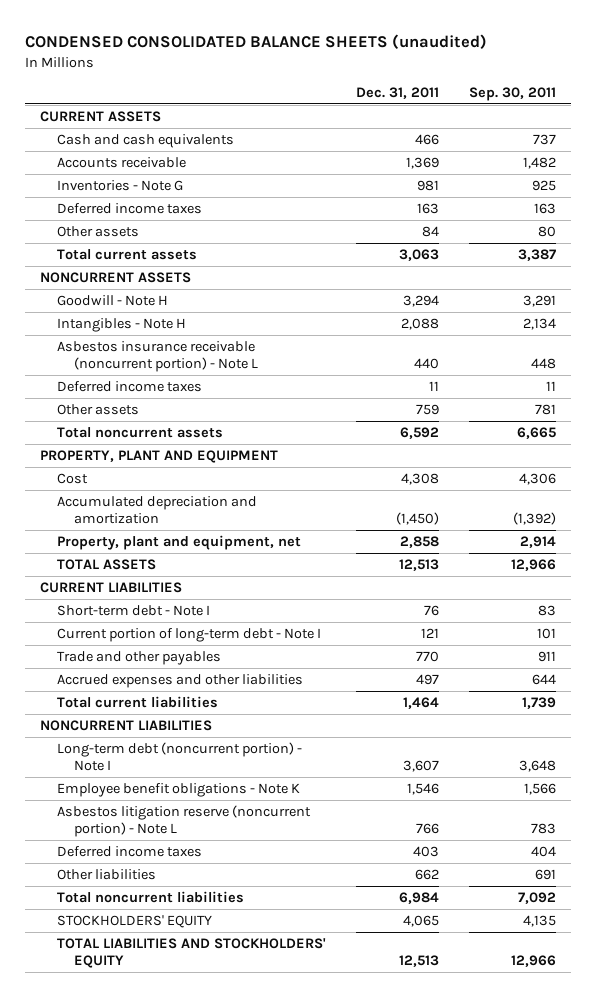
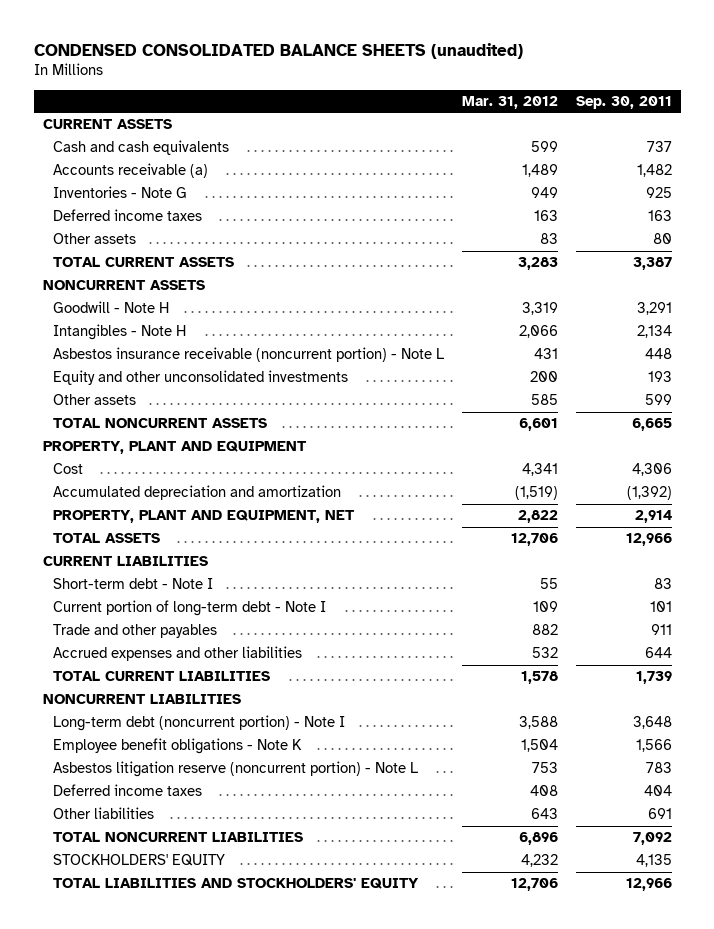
- | Dec. 31, 2011 | Sep. 30, 2011
+ | Mar. 31, 2012 | Sep. 30, 2011
- Accounts receivable | 1,369 | 1,482
+ Accounts receivable (a) | 1,489 | 1,482
- Total current assets | 3,063 | 3,387
+ TOTAL CURRENT ASSETS | 3,283 | 3,387
- Deferred income taxes | 11 | 11
- Other assets | 759 | 781
- Total noncurrent assets | 6,592 | 6,665
+ Equity and other unconsolidated investments | 200 | 193
+ Other assets | 585 | 599
+ TOTAL NONCURRENT ASSETS | 6,601 | 6,665
- Property, plant and equipment, net | 2,858 | 2,914
+ PROPERTY, PLANT AND EQUIPMENT, NET | 2,822 | 2,914
- Total current liabilities | 1,464 | 1,739
+ TOTAL CURRENT LIABILITIES | 1,578 | 1,739
- Total noncurrent liabilities | 6,984 | 7,092
+ TOTAL NONCURRENT LIABILITIES | 6,896 | 7,092

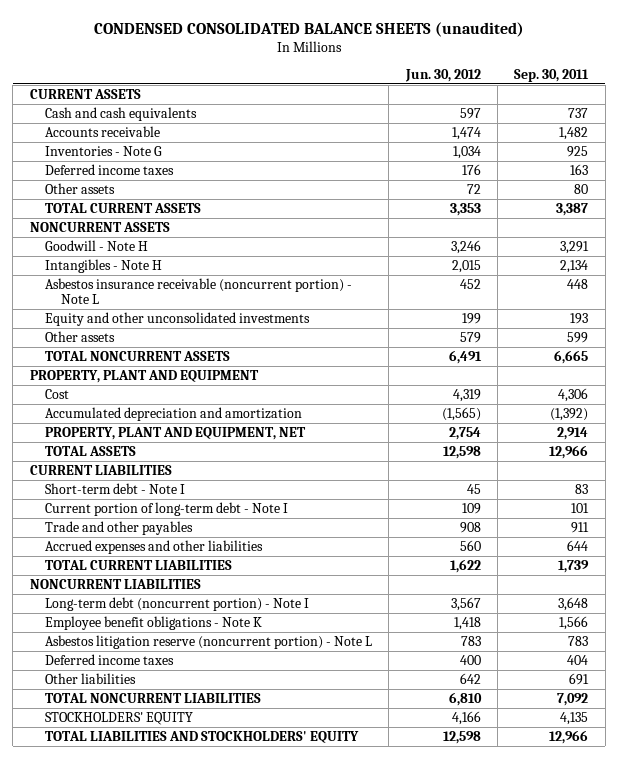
- | Mar. 31, 2012 | Sep. 30, 2011
+ | Jun. 30, 2012 | Sep. 30, 2011
- Accounts receivable (a) | 1,489 | 1,482
+ Accounts receivable | 1,474 | 1,482

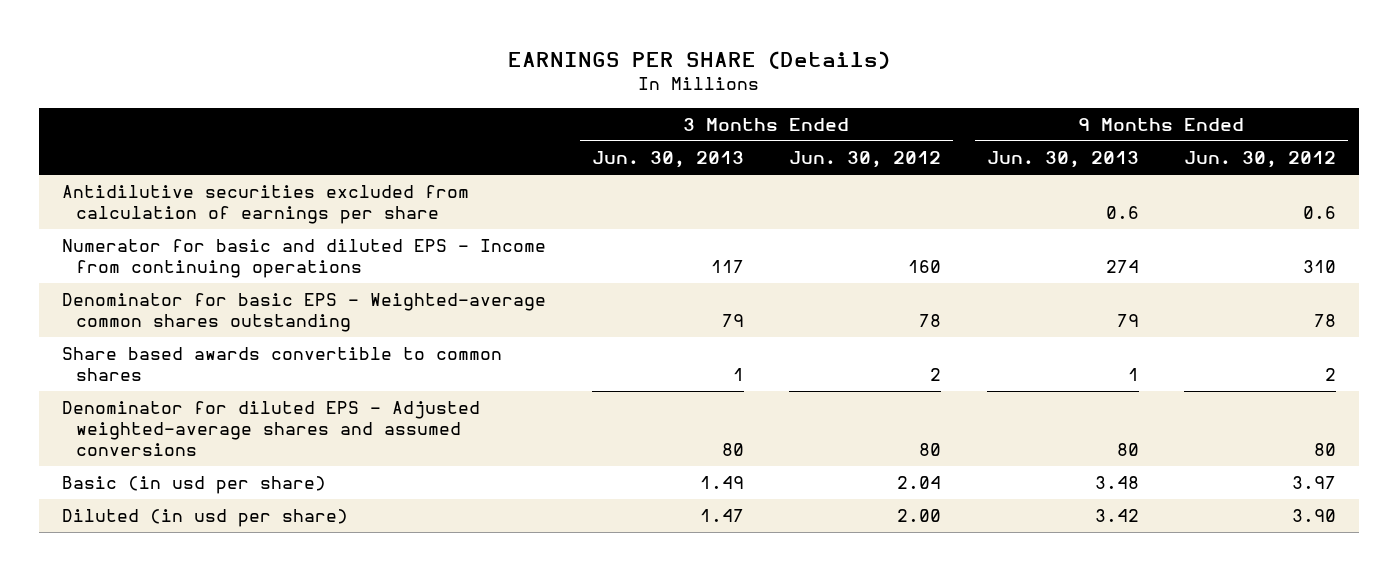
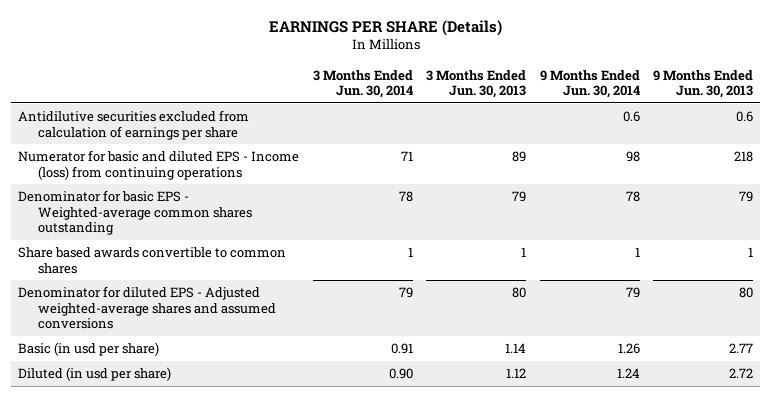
- | 3 Months Ended Jun. 30, 2013 | 3 Months Ended Jun. 30, 2012 | 9 Months Ended Jun. 30, 2013 | 9 Months Ended Jun. 30, 2012
+ | 3 Months Ended Jun. 30, 2014 | 3 Months Ended Jun. 30, 2013 | 9 Months Ended Jun. 30, 2014 | 9 Months Ended Jun. 30, 2013
- Numerator for basic and diluted EPS - Income from continuing operations | 117 | 160 | 274 | 310
+ Numerator for basic and diluted EPS - Income (loss) from continuing operations | 71 | 89 | 98 | 218
- Basic (in usd per share) | 1.49 | 2.04 | 3.48 | 3.97
- Diluted (in usd per share) | 1.47 | 2.00 | 3.42 | 3.90
+ Basic (in usd per share) | 0.91 | 1.14 | 1.26 | 2.77
+ Diluted (in usd per share) | 0.90 | 1.12 | 1.24 | 2.72

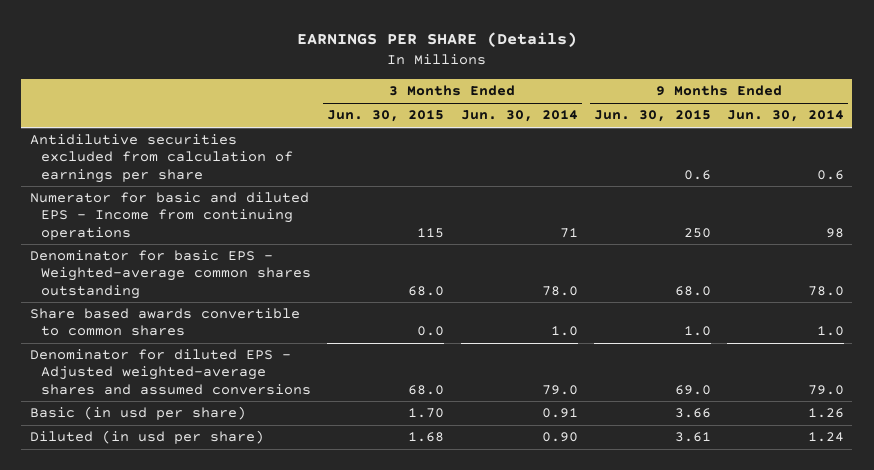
- | 3 Months Ended Jun. 30, 2014 | 3 Months Ended Jun. 30, 2013 | 9 Months Ended Jun. 30, 2014 | 9 Months Ended Jun. 30, 2013
+ | 3 Months Ended Jun. 30, 2015 | 3 Months Ended Jun. 30, 2014 | 9 Months Ended Jun. 30, 2015 | 9 Months Ended Jun. 30, 2014
- Numerator for basic and diluted EPS - Income (loss) from continuing operations | 71 | 89 | 98 | 218
- Denominator for basic EPS - Weighted-average common shares outstanding | 78 | 79 | 78 | 79
- Share based awards convertible to common shares | 1 | 1 | 1 | 1
- Denominator for diluted EPS - Adjusted weighted-average shares and assumed conversions | 79 | 80 | 79 | 80
+ Numerator for basic and diluted EPS - Income from continuing operations | 115 | 71 | 250 | 98
+ Denominator for basic EPS - Weighted-average common shares outstanding | 68.0 | 78.0 | 68.0 | 78.0
+ Share based awards convertible to common shares | 0.0 | 1.0 | 1.0 | 1.0
+ Denominator for diluted EPS - Adjusted weighted-average shares and assumed conversions | 68.0 | 79.0 | 69.0 | 79.0

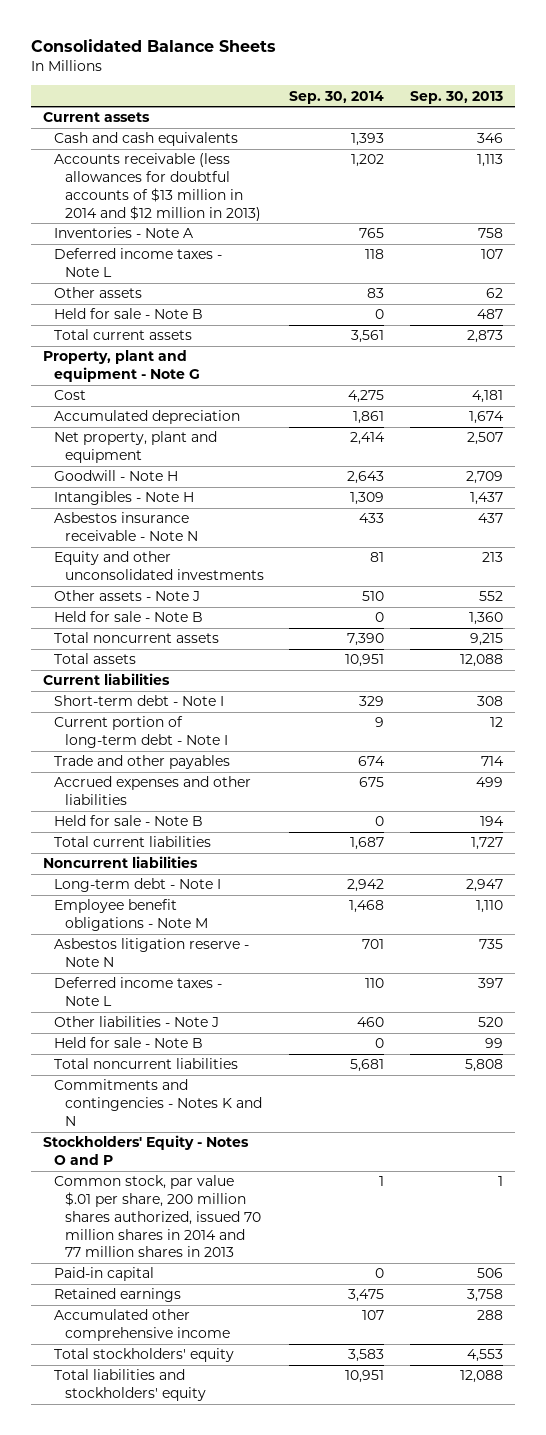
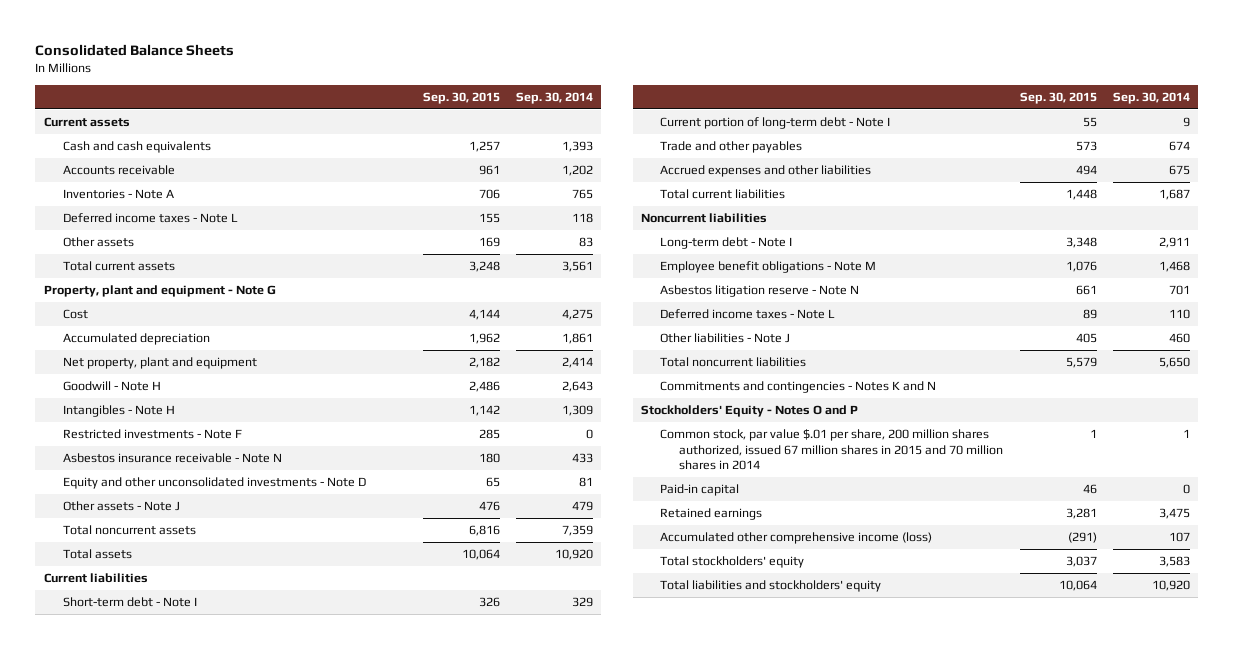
- | Sep. 30, 2014 | Sep. 30, 2013
+ | Sep. 30, 2015 | Sep. 30, 2014
- Accounts receivable (less allowances for doubtful accounts of $13 million in 2014 and $12 million in 2013) | 1,202 | 1,113
+ Accounts receivable | 961 | 1,202
- Held for sale - Note B | 0 | 487
+ Restricted investments - Note F | 285 | 0
- Equity and other unconsolidated investments | 81 | 213
- Other assets - Note J | 510 | 552
- Held for sale - Note B | 0 | 1,360
- Total noncurrent assets | 7,390 | 9,215
- Total assets | 10,951 | 12,088
+ Equity and other unconsolidated investments - Note D | 65 | 81
+ Other assets - Note J | 476 | 479
+ Total noncurrent assets | 6,816 | 7,359
+ Total assets | 10,064 | 10,920
- Held for sale - Note B | 0 | 194
- Long-term debt - Note I | 2,942 | 2,947
+ Long-term debt - Note I | 3,348 | 2,911
- Held for sale - Note B | 0 | 99
- Total noncurrent liabilities | 5,681 | 5,808
+ Total noncurrent liabilities | 5,579 | 5,650
- Common stock, par value $.01 per share, 200 million shares authorized, issued 70 million shares in 2014 and 77 million shares in 2013 | 1 | 1
+ Common stock, par value $.01 per share, 200 million shares authorized, issued 67 million shares in 2015 and 70 million shares in 2014 | 1 | 1
- Accumulated other comprehensive income | 107 | 288
+ Accumulated other comprehensive income (loss) | (291) | 107
- Total liabilities and stockholders' equity | 10,951 | 12,088
+ Total liabilities and stockholders' equity | 10,064 | 10,920

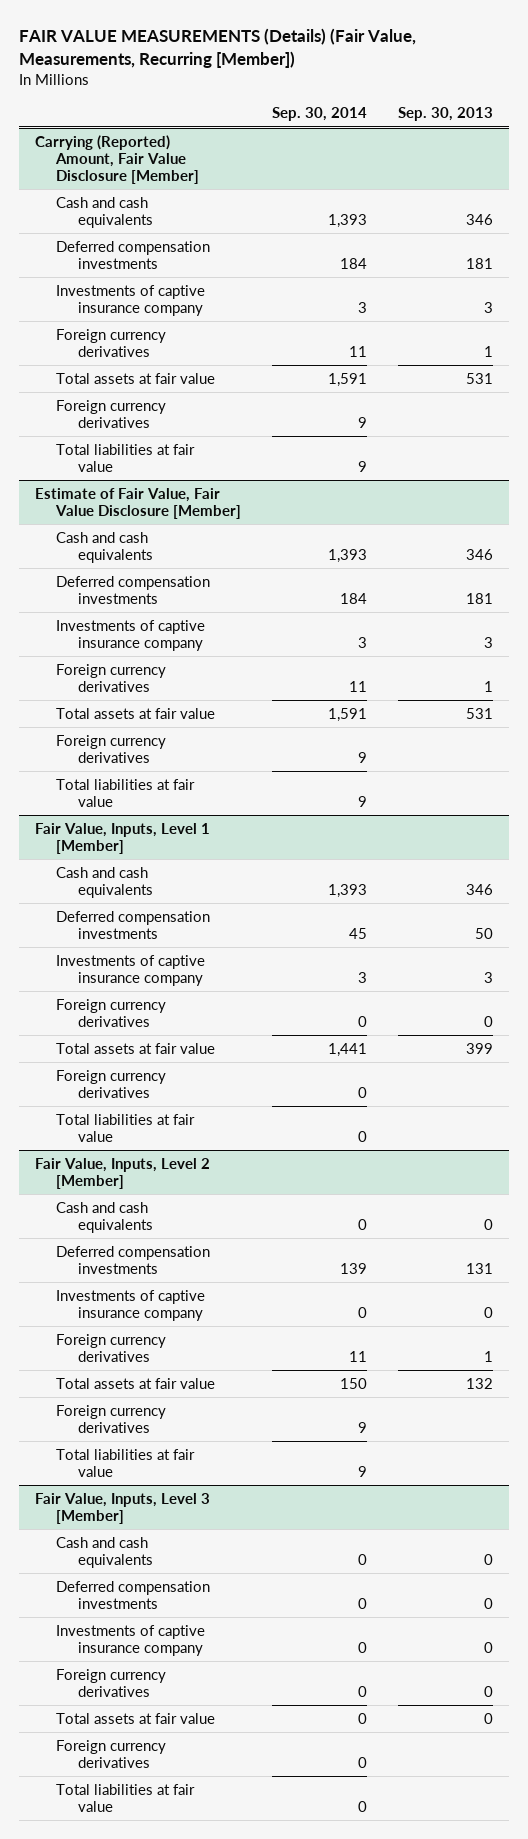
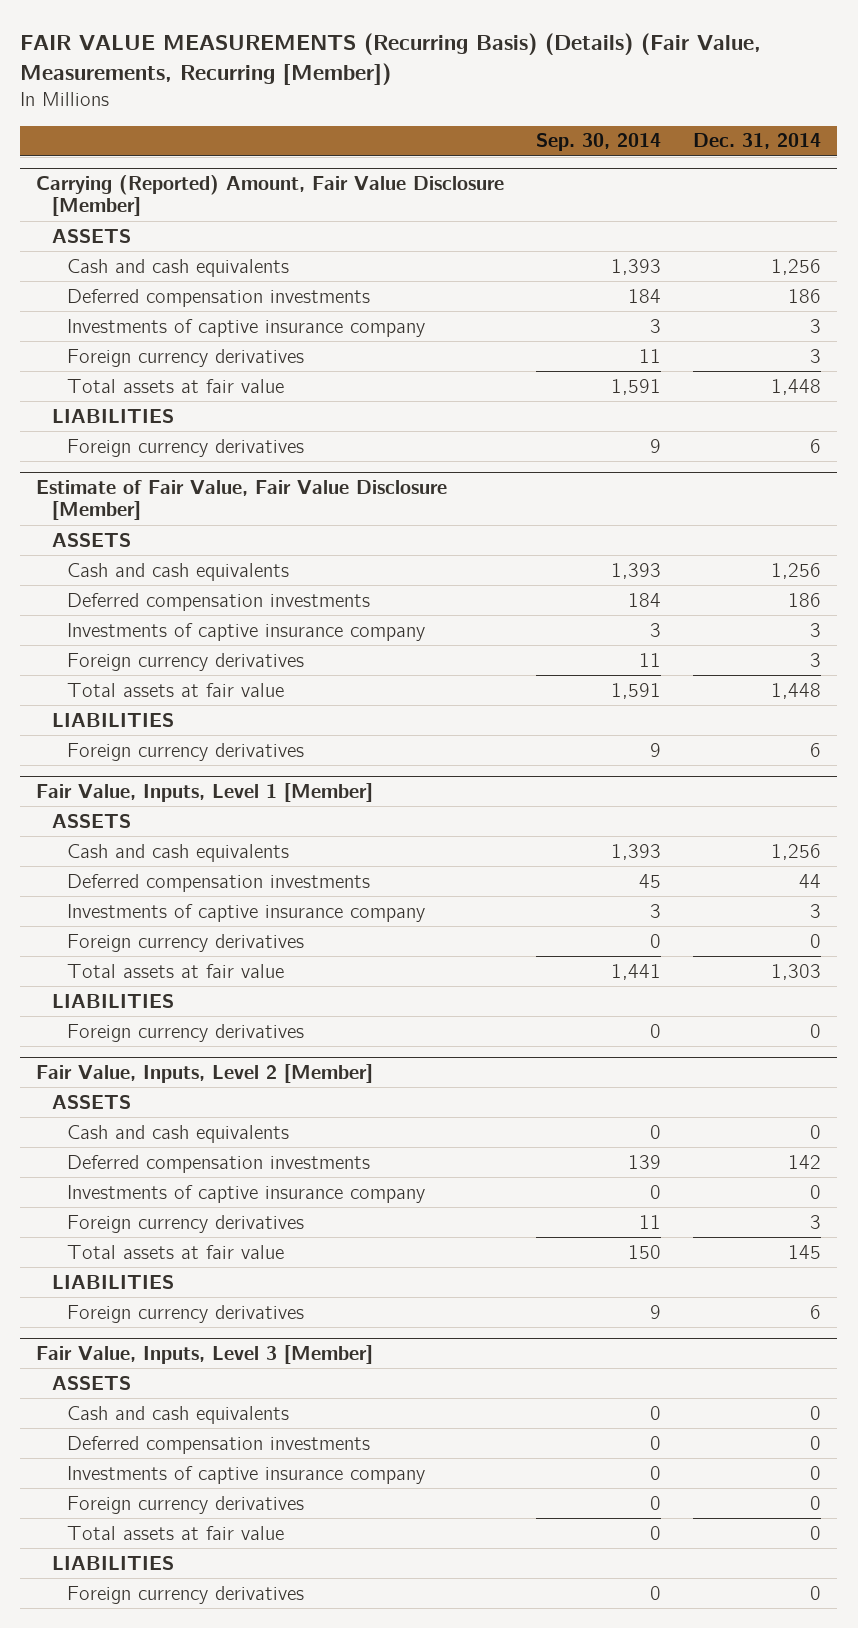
- FAIR VALUE MEASUREMENTS (Details) (Fair Value, Measurements, Recurring [Member])
+ FAIR VALUE MEASUREMENTS (Recurring Basis) (Details) (Fair Value, Measurements, Recurring [Member])
- | Sep. 30, 2014 | Sep. 30, 2013
+ | Sep. 30, 2014 | Dec. 31, 2014
@ Carrying (Reported) Amount, Fair Value Disclosure [Member]
+ ASSETS
+ LIABILITIES
- Total liabilities at fair value | 9 |
@ Estimate of Fair Value, Fair Value Disclosure [Member]
+ ASSETS
+ LIABILITIES
- Total liabilities at fair value | 9 |
@ Fair Value, Inputs, Level 1 [Member]
+ ASSETS
+ LIABILITIES
- Total liabilities at fair value | 0 |
@ Fair Value, Inputs, Level 2 [Member]
+ ASSETS
+ LIABILITIES
- Total liabilities at fair value | 9 |
@ Fair Value, Inputs, Level 3 [Member]
+ ASSETS
+ LIABILITIES
- Total liabilities at fair value | 0 |

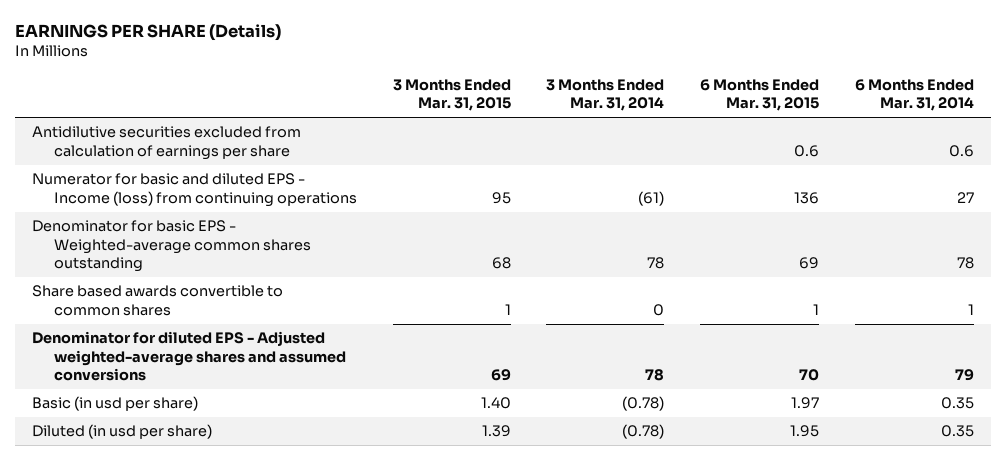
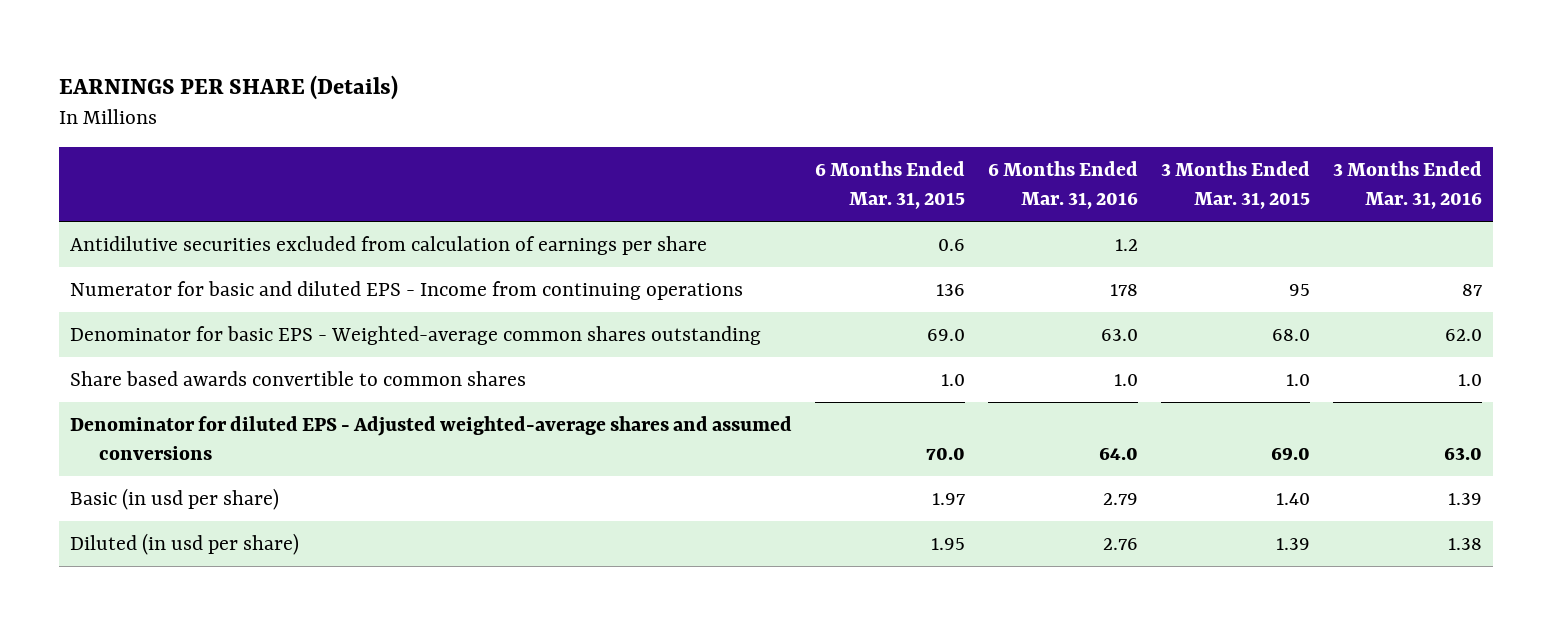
- | 3 Months Ended Mar. 31, 2015 | 3 Months Ended Mar. 31, 2014 | 6 Months Ended Mar. 31, 2015 | 6 Months Ended Mar. 31, 2014
+ | 6 Months Ended Mar. 31, 2015 | 6 Months Ended Mar. 31, 2016 | 3 Months Ended Mar. 31, 2015 | 3 Months Ended Mar. 31, 2016
- Numerator for basic and diluted EPS - Income (loss) from continuing operations | 95 | (61) | 136 | 27
- Denominator for basic EPS - Weighted-average common shares outstanding | 68 | 78 | 69 | 78
- Share based awards convertible to common shares | 1 | 0 | 1 | 1
- Denominator for diluted EPS - Adjusted weighted-average shares and assumed conversions | 69 | 78 | 70 | 79
+ Numerator for basic and diluted EPS - Income from continuing operations | 136 | 178 | 95 | 87
+ Denominator for basic EPS - Weighted-average common shares outstanding | 69.0 | 63.0 | 68.0 | 62.0
+ Share based awards convertible to common shares | 1.0 | 1.0 | 1.0 | 1.0
+ Denominator for diluted EPS - Adjusted weighted-average shares and assumed conversions | 70.0 | 64.0 | 69.0 | 63.0

